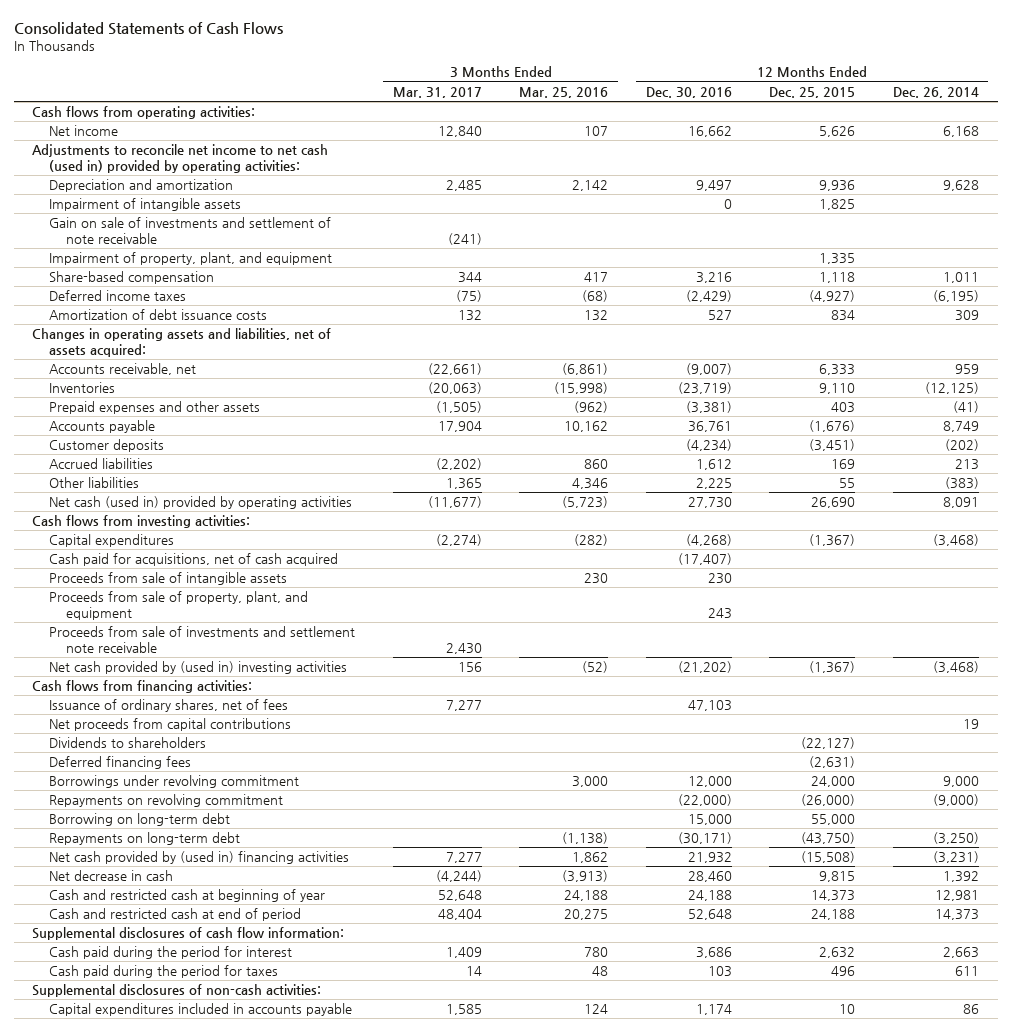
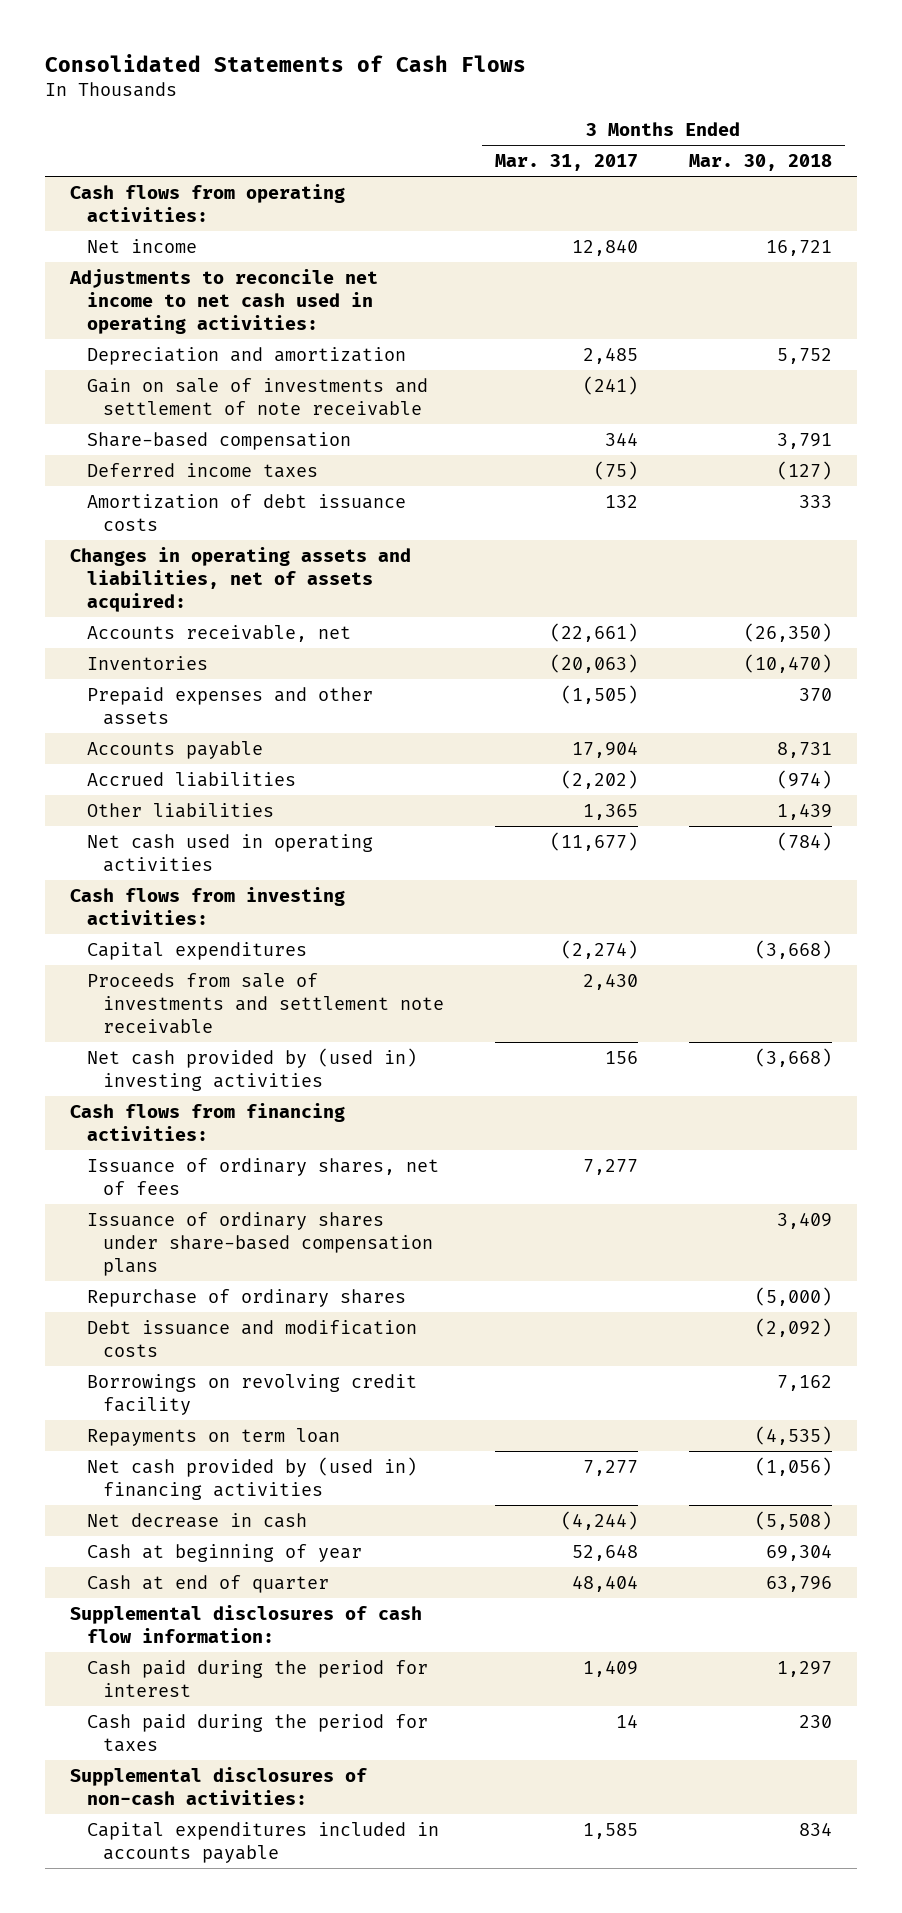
- | 3 Months Ended Mar. 31, 2017 | 3 Months Ended Mar. 25, 2016 | 12 Months Ended Dec. 30, 2016 | 12 Months Ended Dec. 25, 2015 | 12 Months Ended Dec. 26, 2014
+ | 3 Months Ended Mar. 31, 2017 | 3 Months Ended Mar. 30, 2018
- Adjustments to reconcile net income to net cash (used in) provided by operating activities:
+ Adjustments to reconcile net income to net cash used in operating activities:
- Impairment of intangible assets | | | 0 | 1,825 |
- Impairment of property, plant, and equipment | | | | 1,335 |
- Customer deposits | | | (4,234) | (3,451) | (202)
- Net cash (used in) provided by operating activities | (11,677) | (5,723) | 27,730 | 26,690 | 8,091
+ Net cash used in operating activities | (11,677) | (784)
- Cash paid for acquisitions, net of cash acquired | | | (17,407) | |
- Proceeds from sale of intangible assets | | 230 | 230 | |
- Proceeds from sale of property, plant, and equipment | | | 243 | |
- Net proceeds from capital contributions | | | | | 19
- Dividends to shareholders | | | | (22,127) |
- Deferred financing fees | | | | (2,631) |
- Borrowings under revolving commitment | | 3,000 | 12,000 | 24,000 | 9,000
- Repayments on revolving commitment | | | (22,000) | (26,000) | (9,000)
- Borrowing on long-term debt | | | 15,000 | 55,000 |
- Repayments on long-term debt | | (1,138) | (30,171) | (43,750) | (3,250)
+ Issuance of ordinary shares under share-based compensation plans | | 3,409
+ Repurchase of ordinary shares | | (5,000)
+ Debt issuance and modification costs | | (2,092)
+ Borrowings on revolving credit facility | | 7,162
+ Repayments on term loan | | (4,535)
- Cash and restricted cash at beginning of year | 52,648 | 24,188 | 24,188 | 14,373 | 12,981
- Cash and restricted cash at end of period | 48,404 | 20,275 | 52,648 | 24,188 | 14,373
+ Cash at beginning of year | 52,648 | 69,304
+ Cash at end of quarter | 48,404 | 63,796

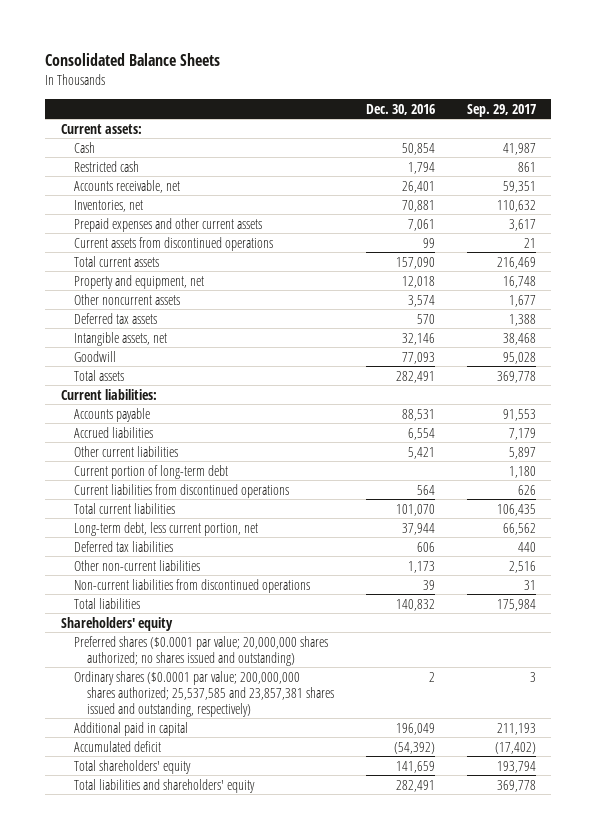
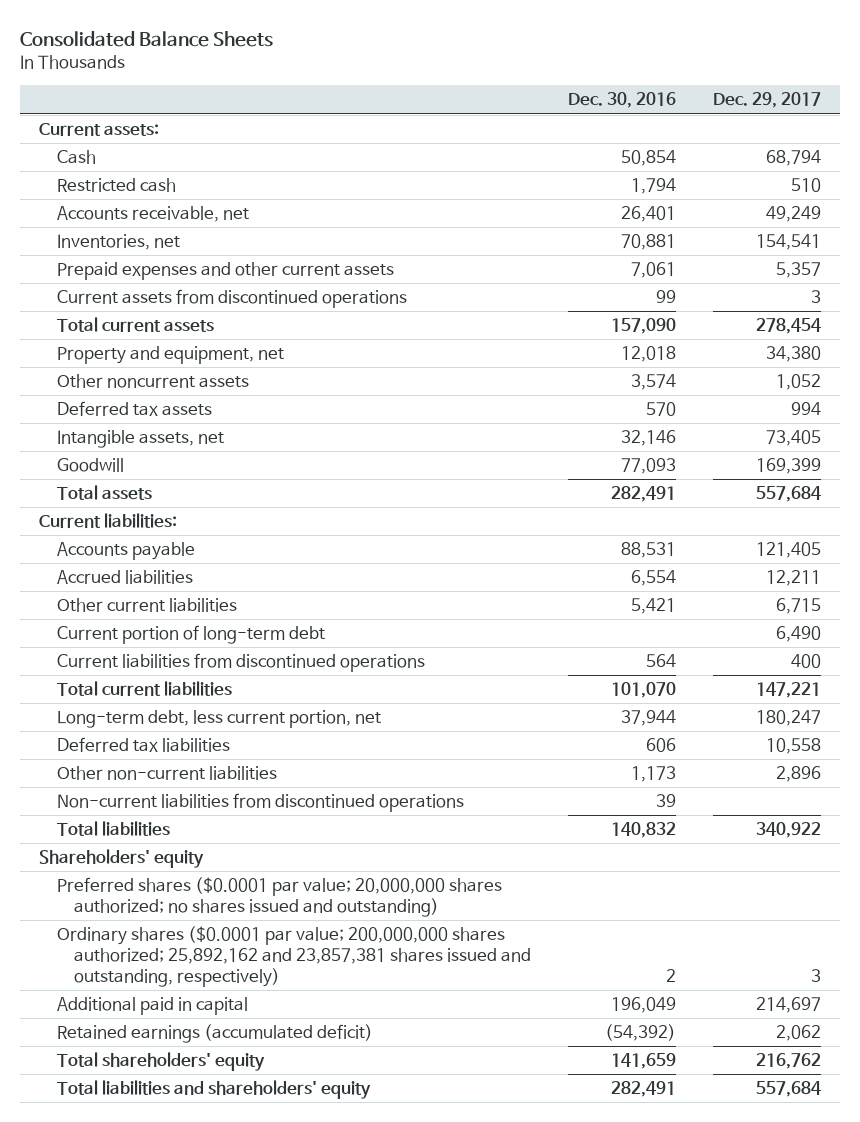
- | Dec. 30, 2016 | Sep. 29, 2017
+ | Dec. 30, 2016 | Dec. 29, 2017
- Ordinary shares ($0.0001 par value; 200,000,000 shares authorized; 25,537,585 and 23,857,381 shares issued and outstanding, respectively) | 2 | 3
+ Ordinary shares ($0.0001 par value; 200,000,000 shares authorized; 25,892,162 and 23,857,381 shares issued and outstanding, respectively) | 2 | 3
- Accumulated deficit | (54,392) | (17,402)
+ Retained earnings (accumulated deficit) | (54,392) | 2,062

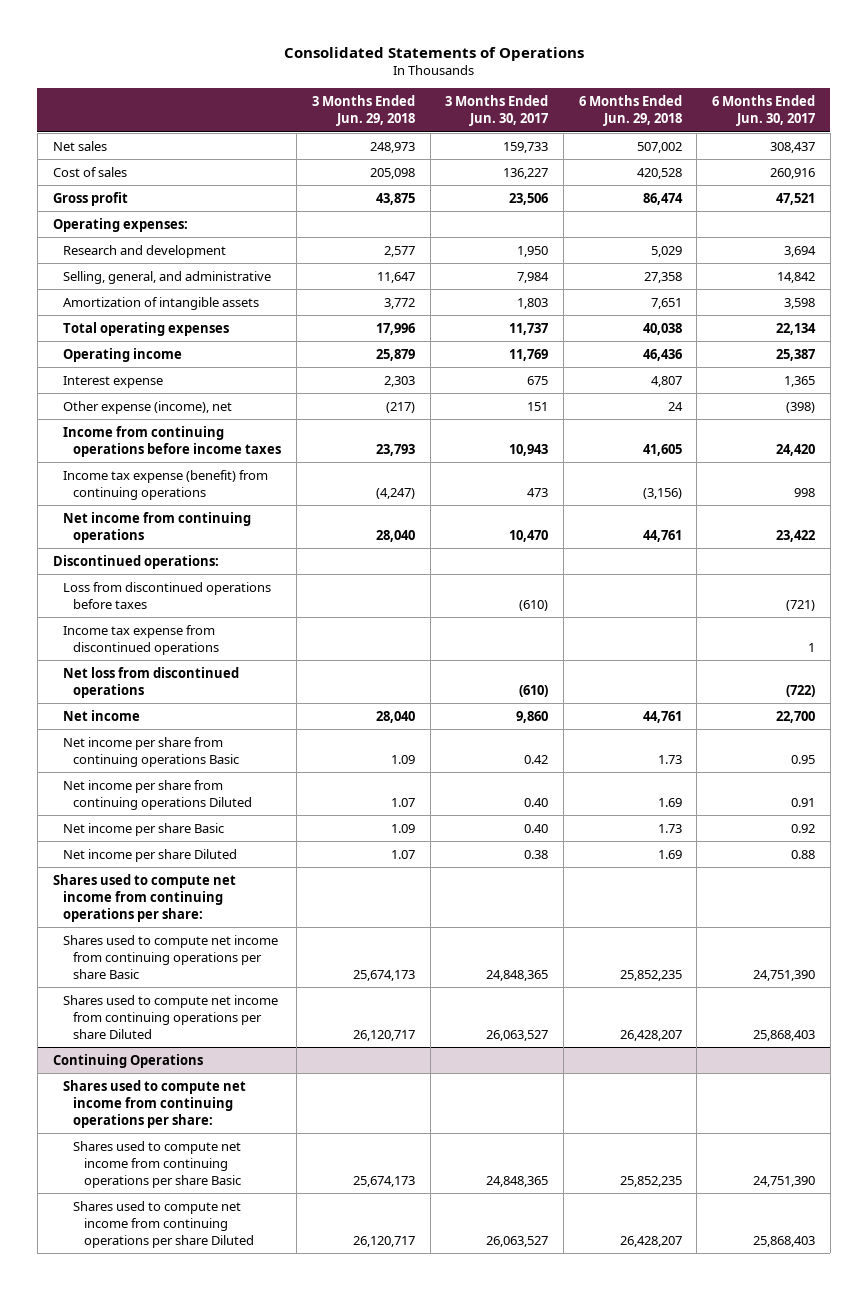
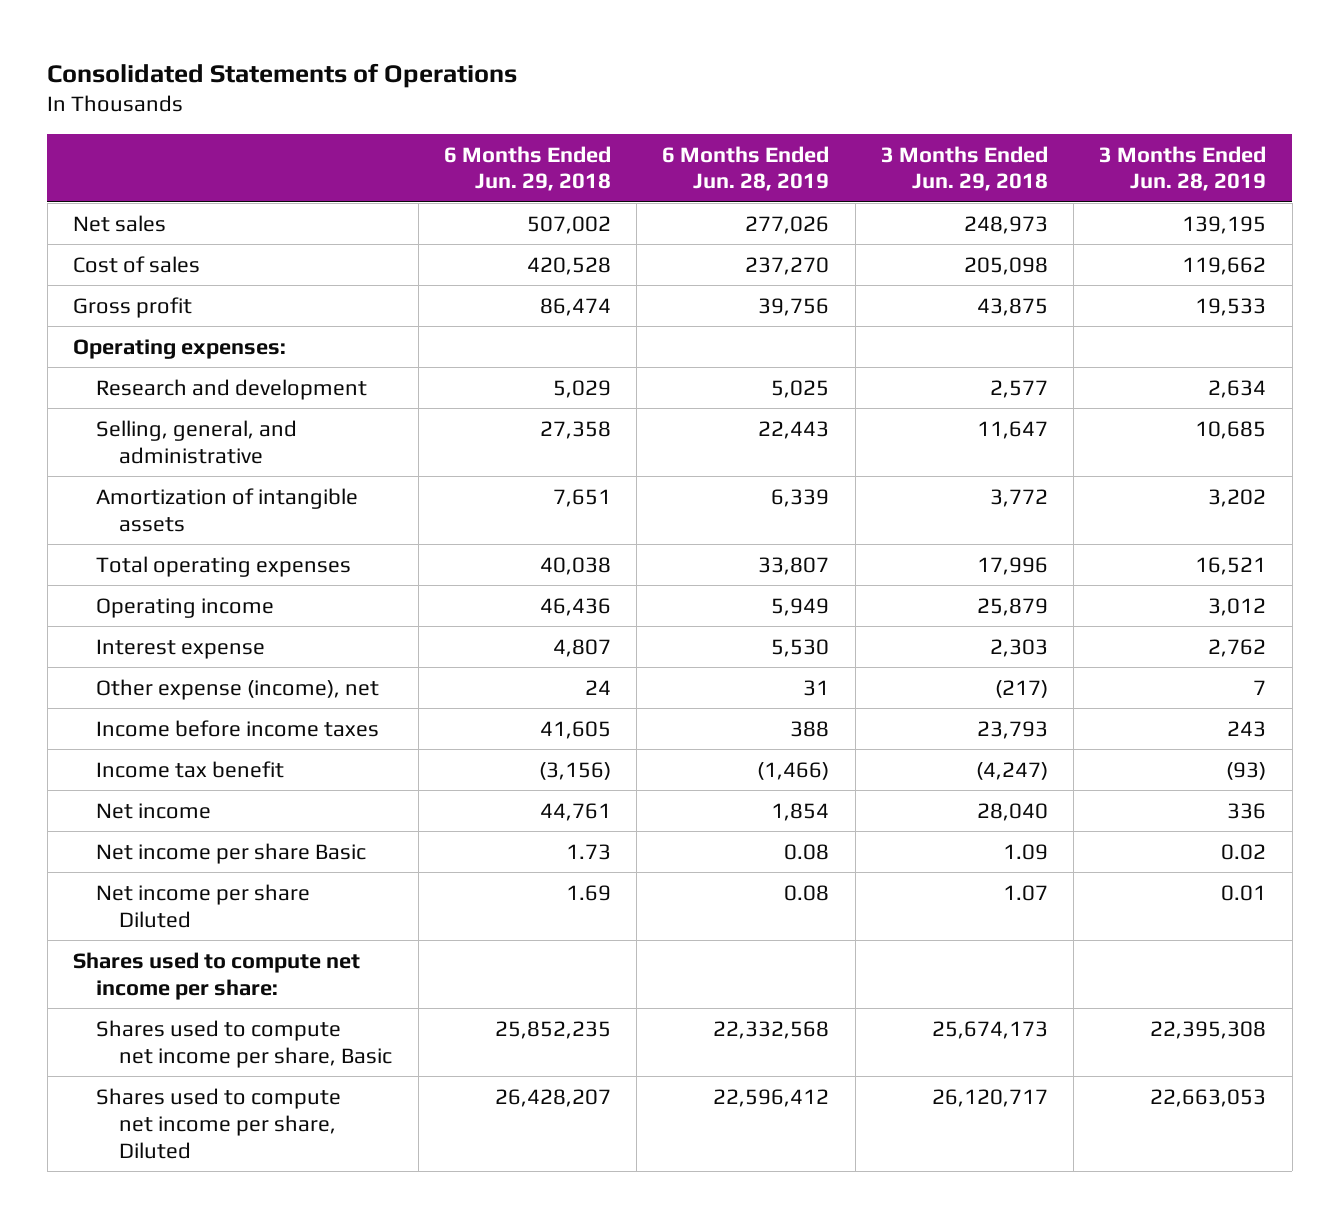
- | 3 Months Ended Jun. 29, 2018 | 3 Months Ended Jun. 30, 2017 | 6 Months Ended Jun. 29, 2018 | 6 Months Ended Jun. 30, 2017
+ | 6 Months Ended Jun. 29, 2018 | 6 Months Ended Jun. 28, 2019 | 3 Months Ended Jun. 29, 2018 | 3 Months Ended Jun. 28, 2019
- Income from continuing operations before income taxes | 23,793 | 10,943 | 41,605 | 24,420
- Income tax expense (benefit) from continuing operations | (4,247) | 473 | (3,156) | 998
- Net income from continuing operations | 28,040 | 10,470 | 44,761 | 23,422
- Discontinued operations:
- Loss from discontinued operations before taxes | | (610) | | (721)
- Income tax expense from discontinued operations | | | | 1
- Net loss from discontinued operations | | (610) | | (722)
+ Income before income taxes | 41,605 | 388 | 23,793 | 243
+ Income tax benefit | (3,156) | (1,466) | (4,247) | (93)
- Net income per share from continuing operations Basic | 1.09 | 0.42 | 1.73 | 0.95
- Net income per share from continuing operations Diluted | 1.07 | 0.40 | 1.69 | 0.91
- Shares used to compute net income from continuing operations per share:
- Shares used to compute net income from continuing operations per share Basic | 25,674,173 | 24,848,365 | 25,852,235 | 24,751,390
- Shares used to compute net income from continuing operations per share Diluted | 26,120,717 | 26,063,527 | 26,428,207 | 25,868,403
- Continuing Operations
- Shares used to compute net income from continuing operations per share:
- Shares used to compute net income from continuing operations per share Basic | 25,674,173 | 24,848,365 | 25,852,235 | 24,751,390
- Shares used to compute net income from continuing operations per share Diluted | 26,120,717 | 26,063,527 | 26,428,207 | 25,868,403
+ Shares used to compute net income per share:
+ Shares used to compute net income per share, Basic | 25,852,235 | 22,332,568 | 25,674,173 | 22,395,308
+ Shares used to compute net income per share, Diluted | 26,428,207 | 22,596,412 | 26,120,717 | 22,663,053

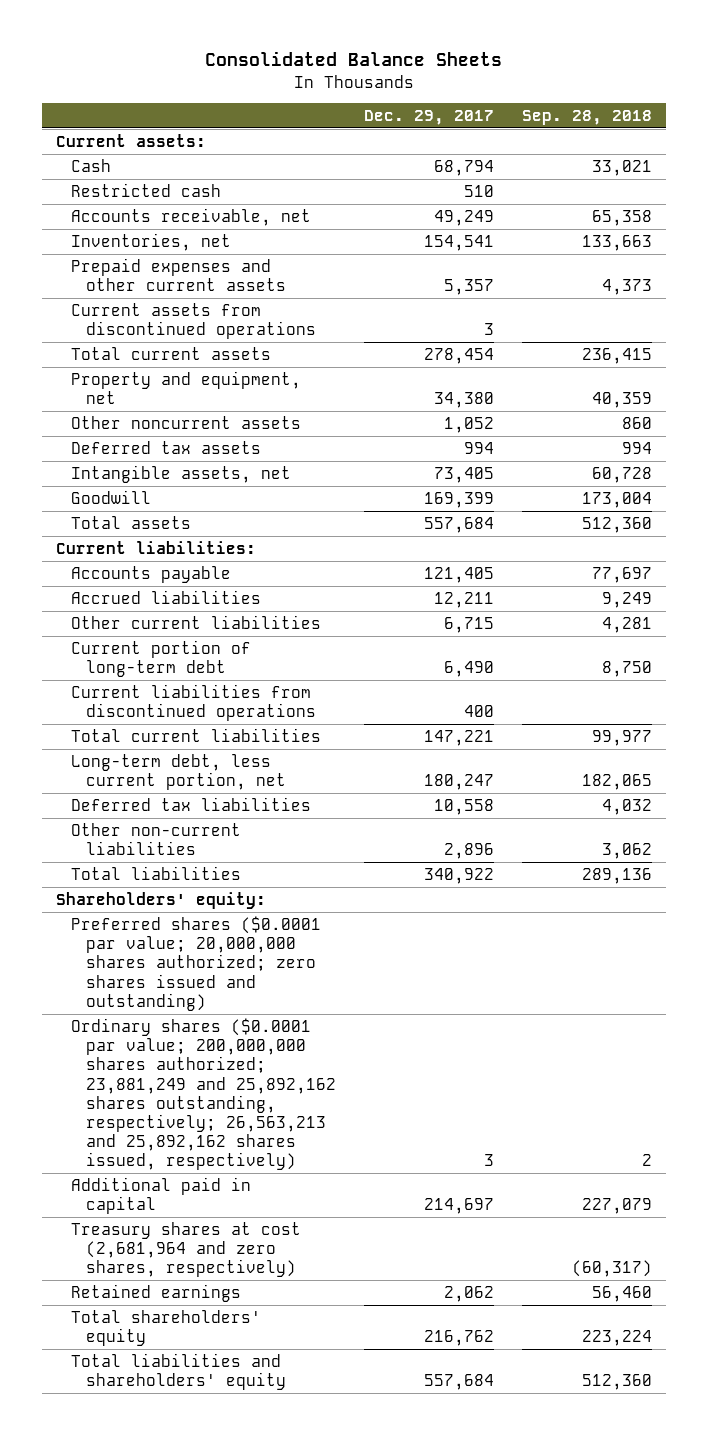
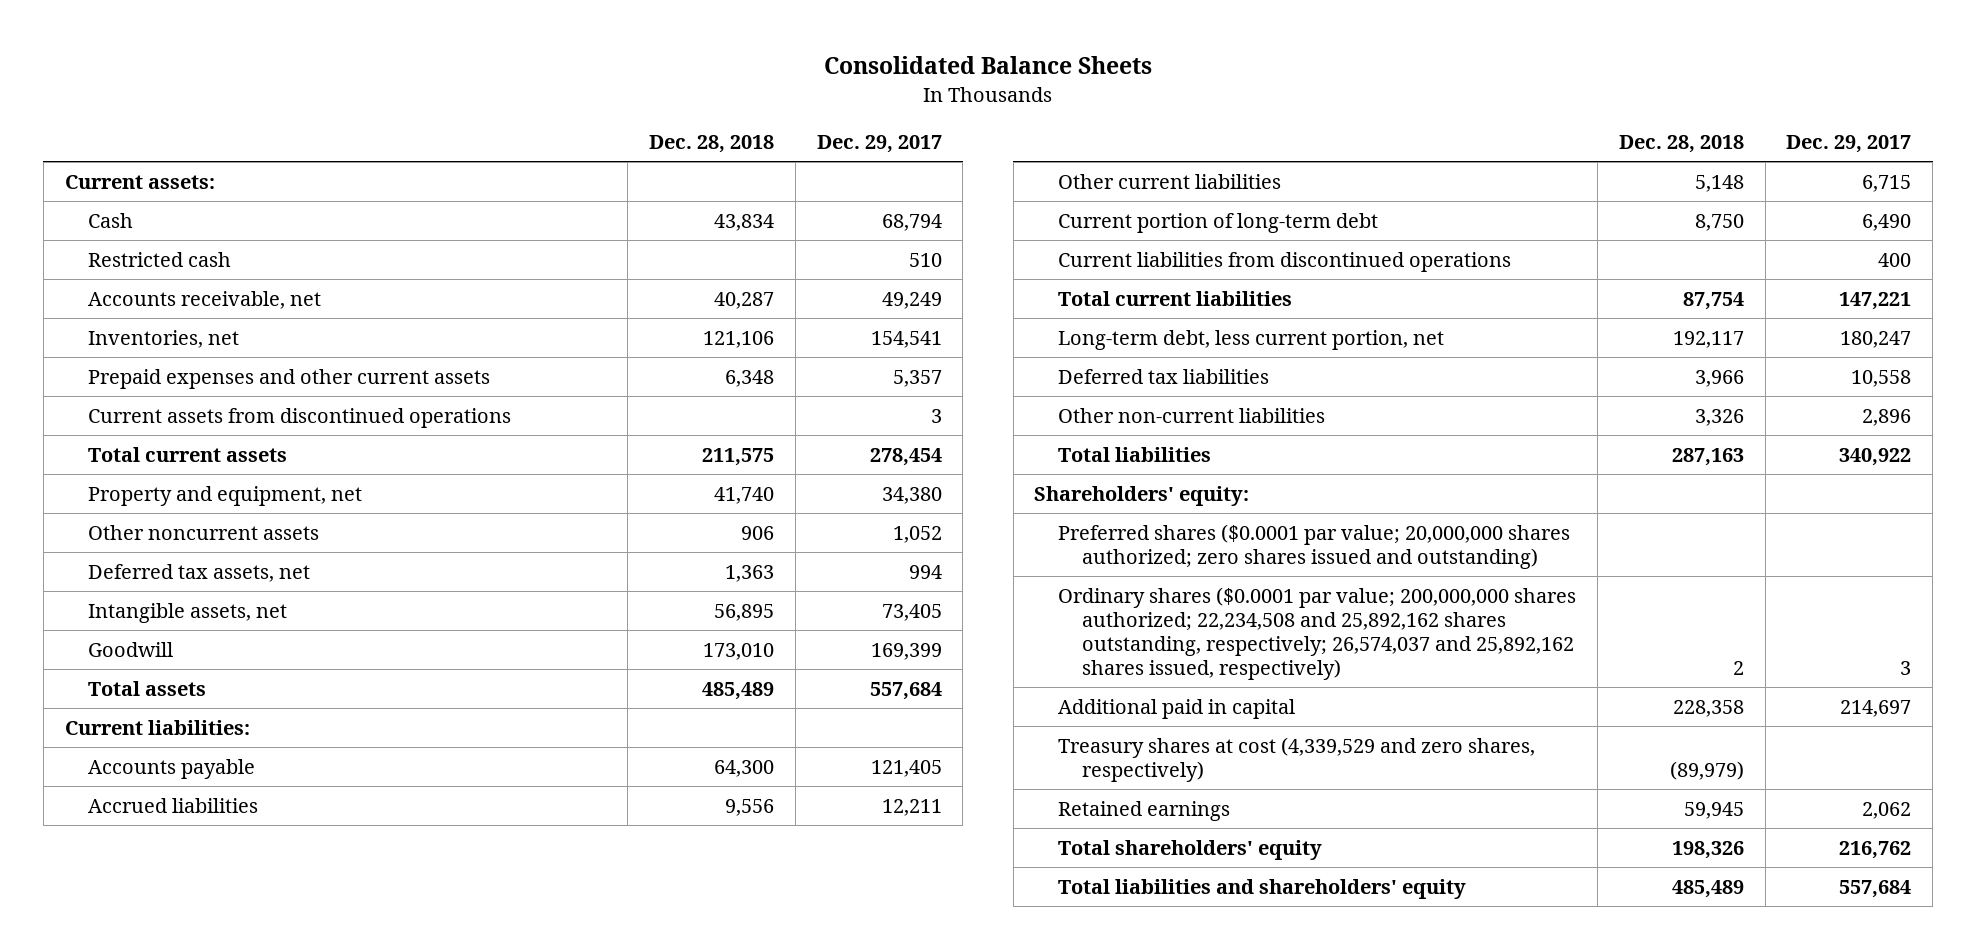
- | Dec. 29, 2017 | Sep. 28, 2018
+ | Dec. 28, 2018 | Dec. 29, 2017
- Deferred tax assets | 994 | 994
+ Deferred tax assets, net | 1,363 | 994
- Ordinary shares ($0.0001 par value; 200,000,000 shares authorized; 23,881,249 and 25,892,162 shares outstanding, respectively; 26,563,213 and 25,892,162 shares issued, respectively) | 3 | 2
+ Ordinary shares ($0.0001 par value; 200,000,000 shares authorized; 22,234,508 and 25,892,162 shares outstanding, respectively; 26,574,037 and 25,892,162 shares issued, respectively) | 2 | 3
- Treasury shares at cost (2,681,964 and zero shares, respectively) | | (60,317)
+ Treasury shares at cost (4,339,529 and zero shares, respectively) | (89,979) |

